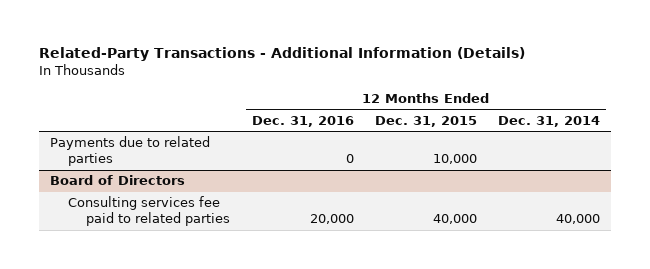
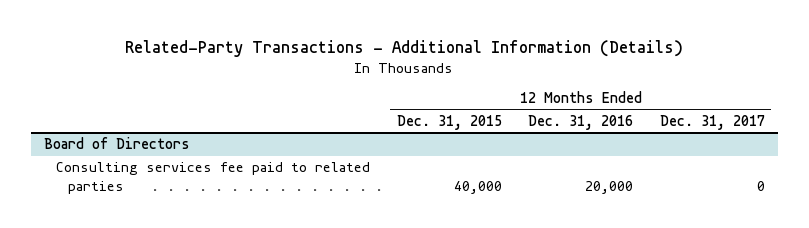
- | 12 Months Ended Dec. 31, 2016 | 12 Months Ended Dec. 31, 2015 | 12 Months Ended Dec. 31, 2014
+ | 12 Months Ended Dec. 31, 2015 | 12 Months Ended Dec. 31, 2016 | 12 Months Ended Dec. 31, 2017
- Payments due to related parties | 0 | 10,000 |

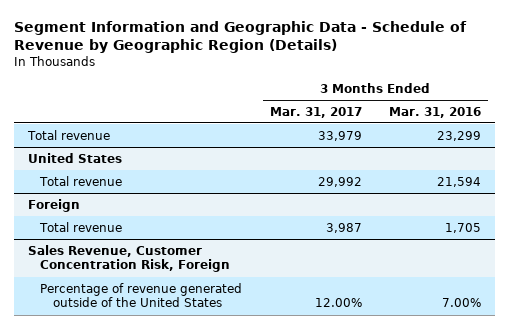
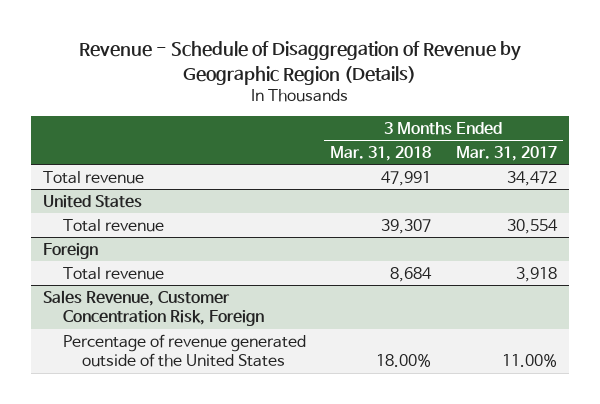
- Segment Information and Geographic Data - Schedule of Revenue by Geographic Region (Details)
+ Revenue - Schedule of Disaggregation of Revenue by Geographic Region (Details)
- | 3 Months Ended Mar. 31, 2017 | 3 Months Ended Mar. 31, 2016
+ | 3 Months Ended Mar. 31, 2018 | 3 Months Ended Mar. 31, 2017
- Total revenue | 33,979 | 23,299
+ Total revenue | 47,991 | 34,472
@ United States
- Total revenue | 29,992 | 21,594
+ Total revenue | 39,307 | 30,554
@ Foreign
- Total revenue | 3,987 | 1,705
+ Total revenue | 8,684 | 3,918
@ Sales Revenue, Customer Concentration Risk, Foreign
- Percentage of revenue generated outside of the United States | 12.00% | 7.00%
+ Percentage of revenue generated outside of the United States | 18.00% | 11.00%

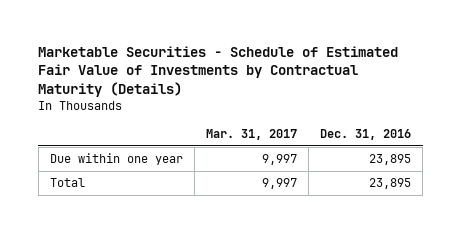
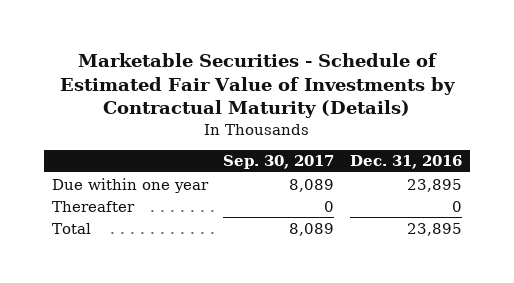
- | Mar. 31, 2017 | Dec. 31, 2016
+ | Sep. 30, 2017 | Dec. 31, 2016
+ Thereafter | 0 | 0

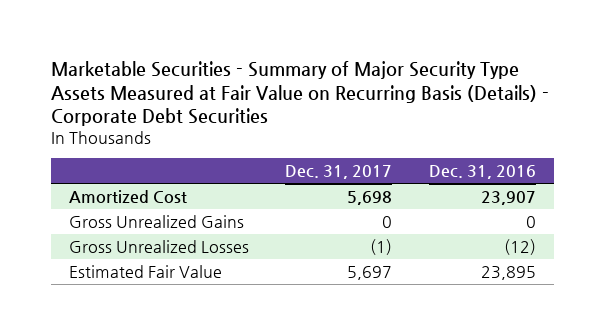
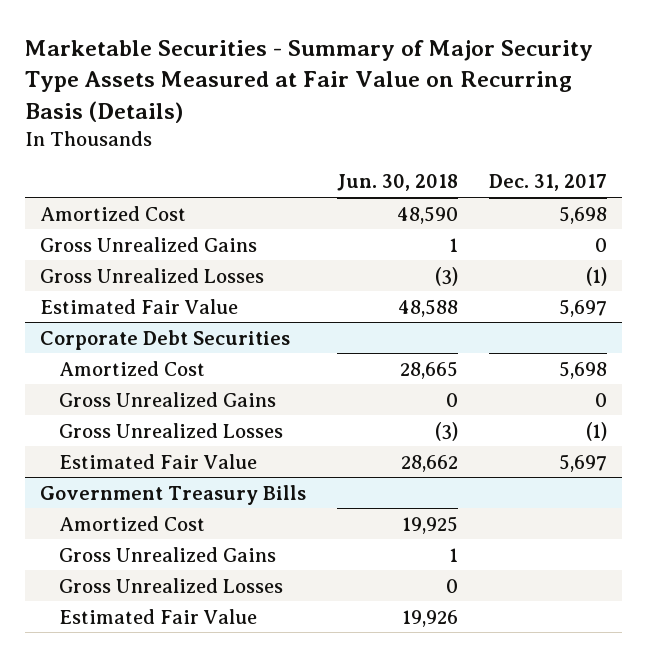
- Marketable Securities - Summary of Major Security Type Assets Measured at Fair Value on Recurring Basis (Details) - Corporate Debt Securities
+ Marketable Securities - Summary of Major Security Type Assets Measured at Fair Value on Recurring Basis (Details)
- | Dec. 31, 2017 | Dec. 31, 2016
+ | Jun. 30, 2018 | Dec. 31, 2017
+ Corporate Debt Securities
+ Amortized Cost | 28,665 | 5,698
+ Gross Unrealized Gains | 0 | 0
+ Gross Unrealized Losses | (3) | (1)
+ Estimated Fair Value | 28,662 | 5,697
+ Government Treasury Bills
+ Amortized Cost | 19,925 |
+ Gross Unrealized Gains | 1 |
+ Gross Unrealized Losses | 0 |
+ Estimated Fair Value | 19,926 |

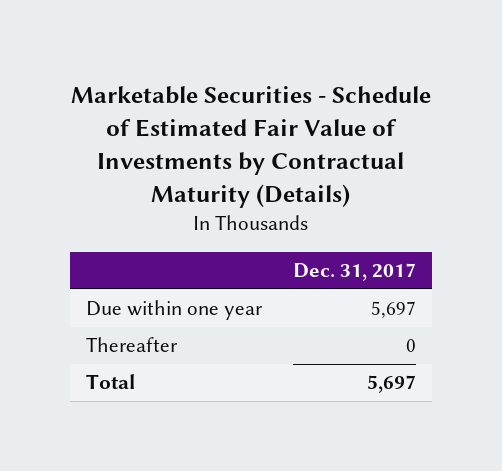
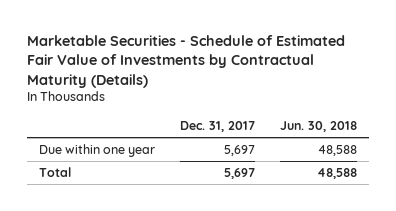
- | Dec. 31, 2017
+ | Dec. 31, 2017 | Jun. 30, 2018
- Thereafter | 0

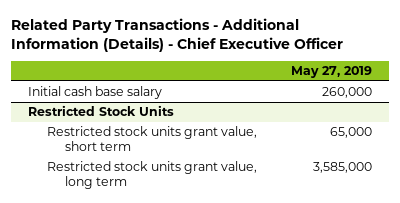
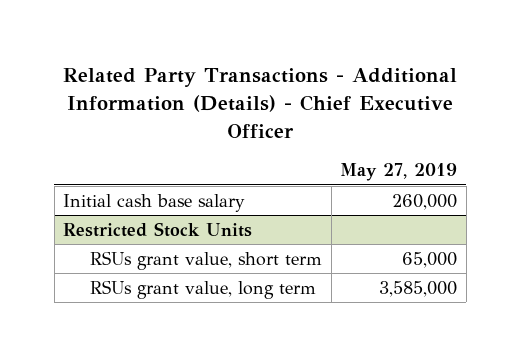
@ Restricted Stock Units
- Restricted stock units grant value, short term | 65,000
- Restricted stock units grant value, long term | 3,585,000
+ RSUs grant value, short term | 65,000
+ RSUs grant value, long term | 3,585,000

